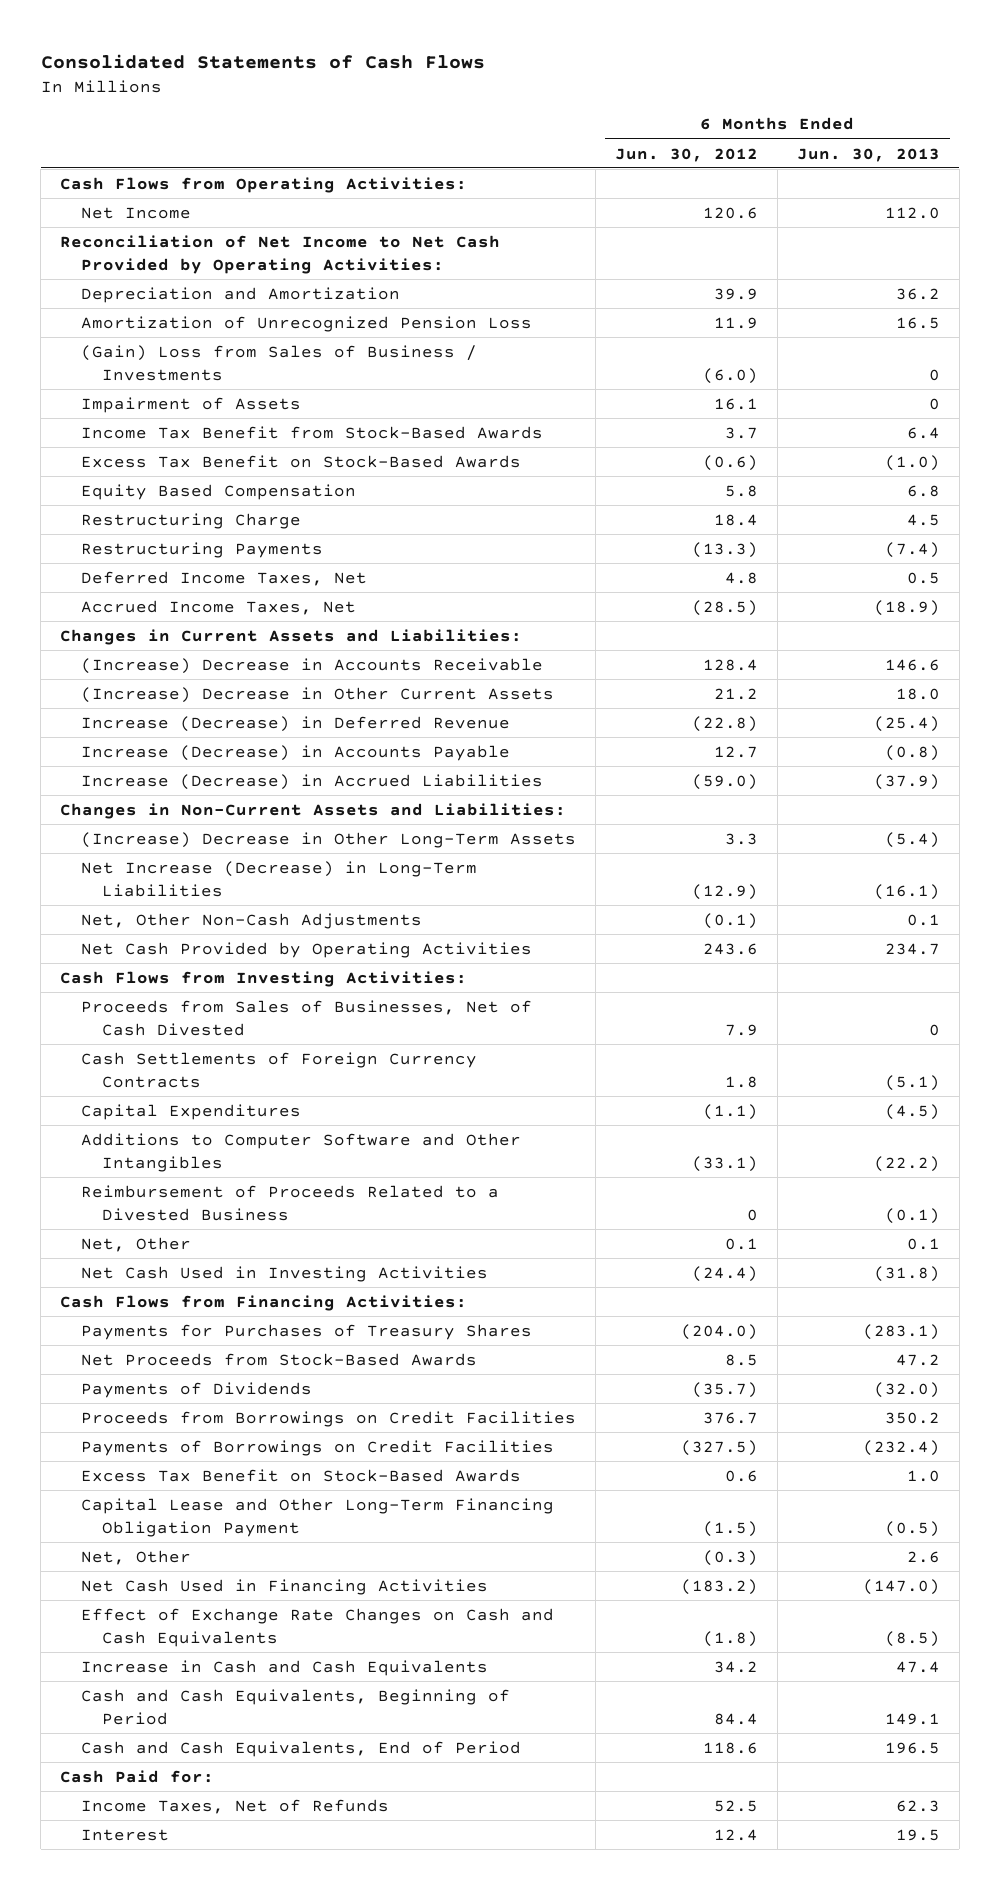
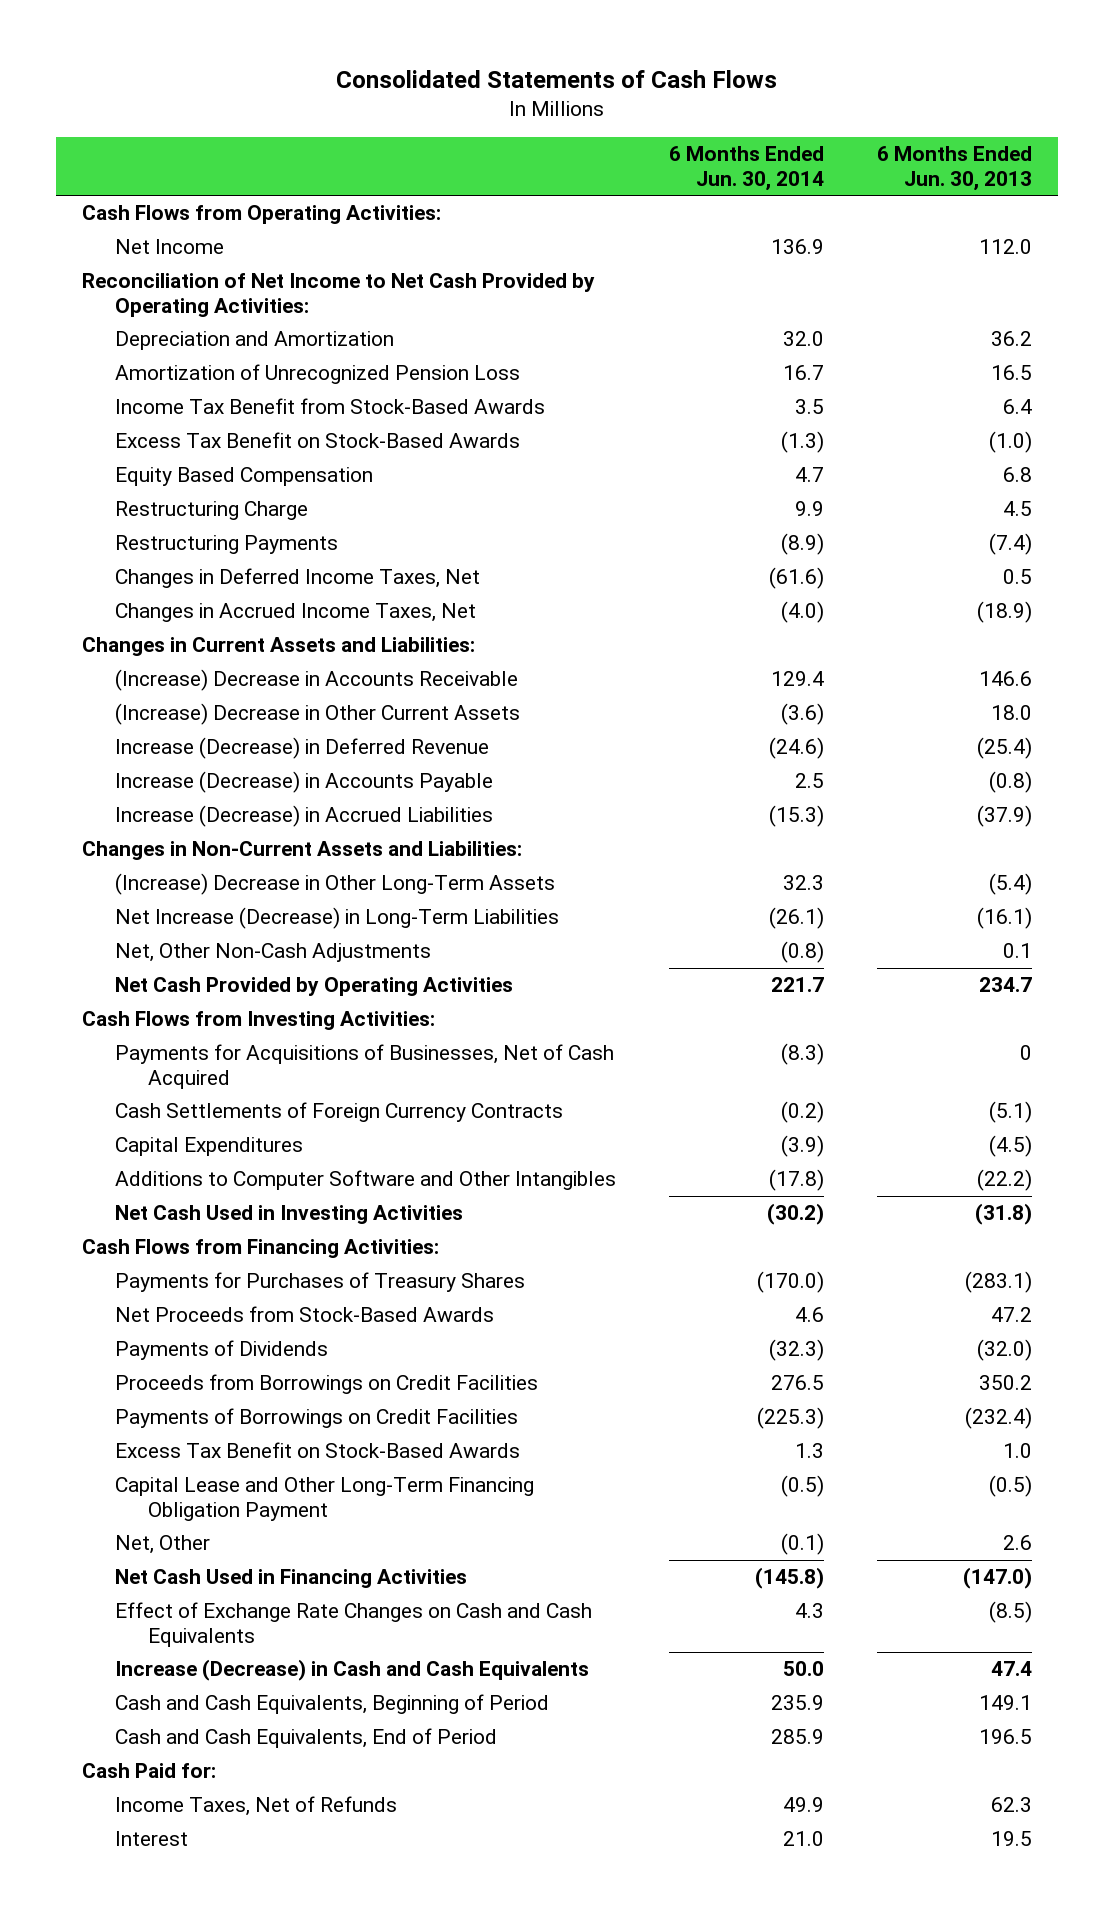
- | 6 Months Ended Jun. 30, 2012 | 6 Months Ended Jun. 30, 2013
+ | 6 Months Ended Jun. 30, 2014 | 6 Months Ended Jun. 30, 2013
- (Gain) Loss from Sales of Business / Investments | (6.0) | 0
- Impairment of Assets | 16.1 | 0
- Deferred Income Taxes, Net | 4.8 | 0.5
- Accrued Income Taxes, Net | (28.5) | (18.9)
+ Changes in Deferred Income Taxes, Net | (61.6) | 0.5
+ Changes in Accrued Income Taxes, Net | (4.0) | (18.9)
- Proceeds from Sales of Businesses, Net of Cash Divested | 7.9 | 0
+ Payments for Acquisitions of Businesses, Net of Cash Acquired | (8.3) | 0
- Reimbursement of Proceeds Related to a Divested Business | 0 | (0.1)
- Net, Other | 0.1 | 0.1
- Increase in Cash and Cash Equivalents | 34.2 | 47.4
+ Increase (Decrease) in Cash and Cash Equivalents | 50.0 | 47.4

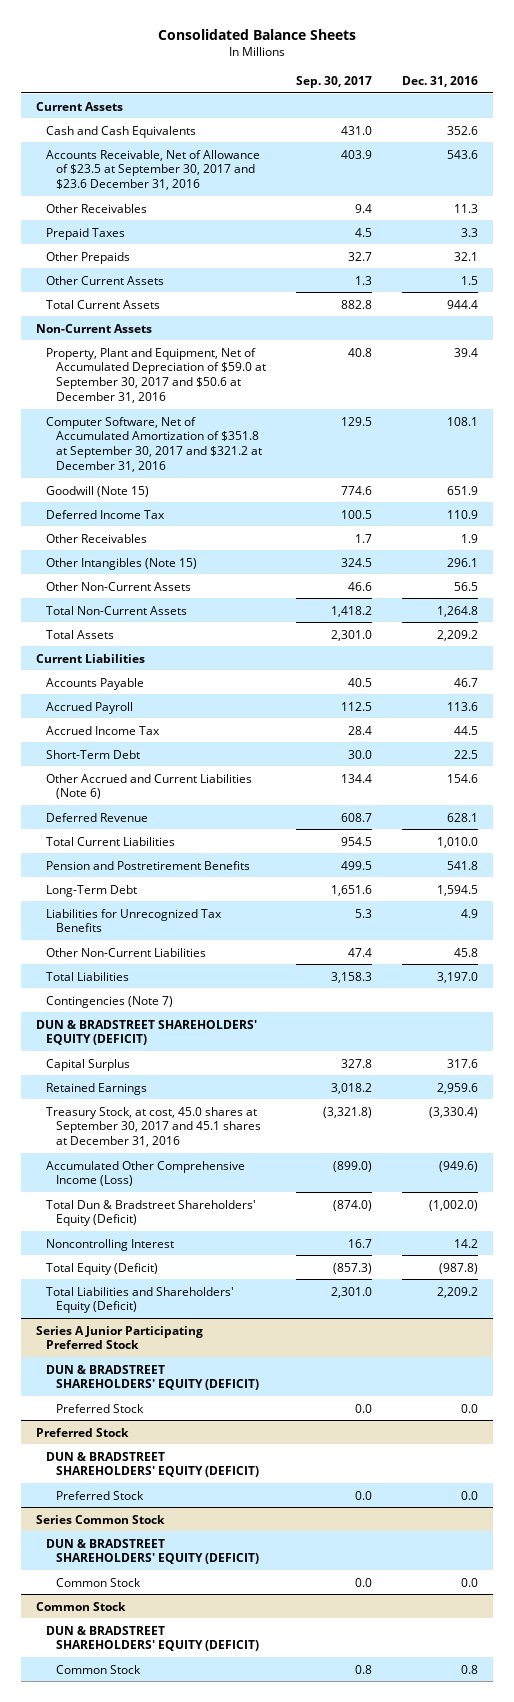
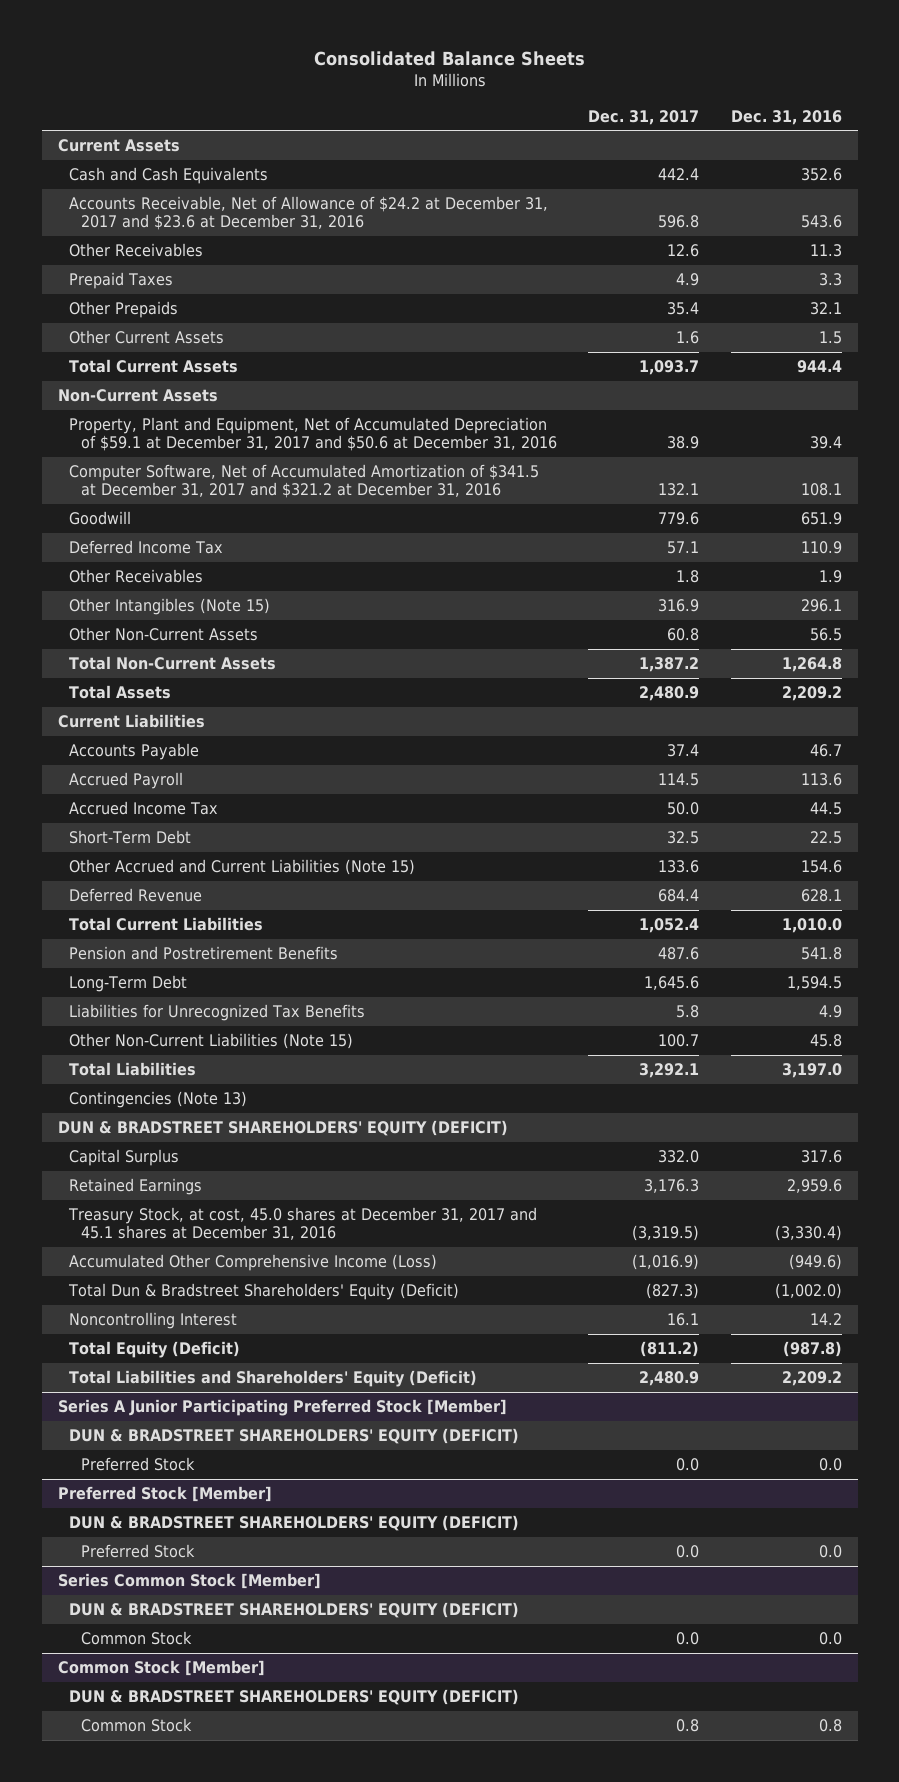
- | Sep. 30, 2017 | Dec. 31, 2016
+ | Dec. 31, 2017 | Dec. 31, 2016
- Accounts Receivable, Net of Allowance of $23.5 at September 30, 2017 and $23.6 December 31, 2016 | 403.9 | 543.6
+ Accounts Receivable, Net of Allowance of $24.2 at December 31, 2017 and $23.6 at December 31, 2016 | 596.8 | 543.6
- Property, Plant and Equipment, Net of Accumulated Depreciation of $59.0 at September 30, 2017 and $50.6 at December 31, 2016 | 40.8 | 39.4
- Computer Software, Net of Accumulated Amortization of $351.8 at September 30, 2017 and $321.2 at December 31, 2016 | 129.5 | 108.1
- Goodwill (Note 15) | 774.6 | 651.9
+ Property, Plant and Equipment, Net of Accumulated Depreciation of $59.1 at December 31, 2017 and $50.6 at December 31, 2016 | 38.9 | 39.4
+ Computer Software, Net of Accumulated Amortization of $341.5 at December 31, 2017 and $321.2 at December 31, 2016 | 132.1 | 108.1
+ Goodwill | 779.6 | 651.9
- Other Accrued and Current Liabilities (Note 6) | 134.4 | 154.6
+ Other Accrued and Current Liabilities (Note 15) | 133.6 | 154.6
- Other Non-Current Liabilities | 47.4 | 45.8
+ Other Non-Current Liabilities (Note 15) | 100.7 | 45.8
- Contingencies (Note 7)
+ Contingencies (Note 13)
- Treasury Stock, at cost, 45.0 shares at September 30, 2017 and 45.1 shares at December 31, 2016 | (3,321.8) | (3,330.4)
+ Treasury Stock, at cost, 45.0 shares at December 31, 2017 and 45.1 shares at December 31, 2016 | (3,319.5) | (3,330.4)
- Series A Junior Participating Preferred Stock
+ Series A Junior Participating Preferred Stock [Member]
- Preferred Stock
+ Preferred Stock [Member]
- Series Common Stock
+ Series Common Stock [Member]
- Common Stock
+ Common Stock [Member]

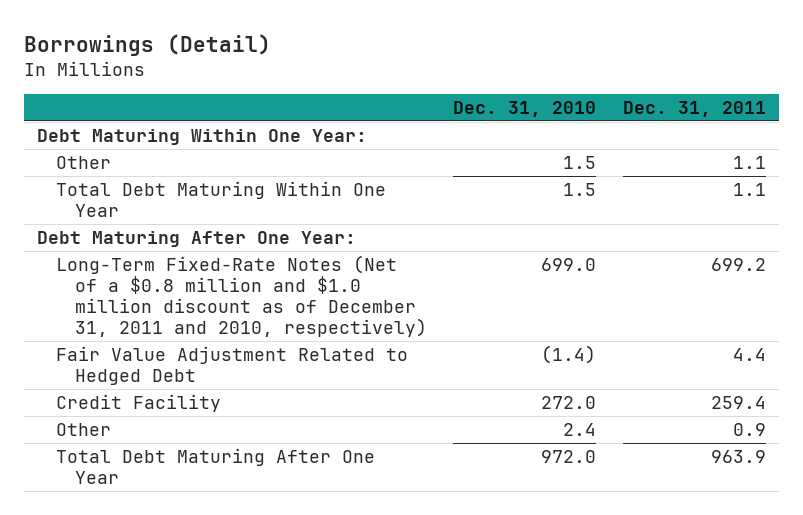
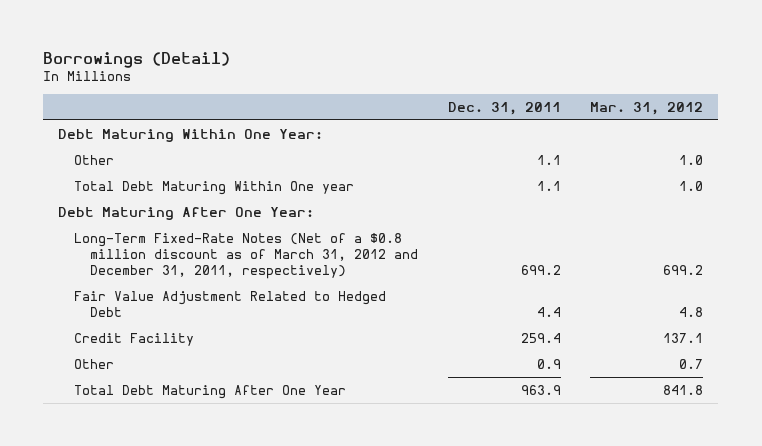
- | Dec. 31, 2010 | Dec. 31, 2011
+ | Dec. 31, 2011 | Mar. 31, 2012
- Total Debt Maturing Within One Year | 1.5 | 1.1
+ Total Debt Maturing Within One year | 1.1 | 1.0
- Long-Term Fixed-Rate Notes (Net of a $0.8 million and $1.0 million discount as of December 31, 2011 and 2010, respectively) | 699.0 | 699.2
+ Long-Term Fixed-Rate Notes (Net of a $0.8 million discount as of March 31, 2012 and December 31, 2011, respectively) | 699.2 | 699.2

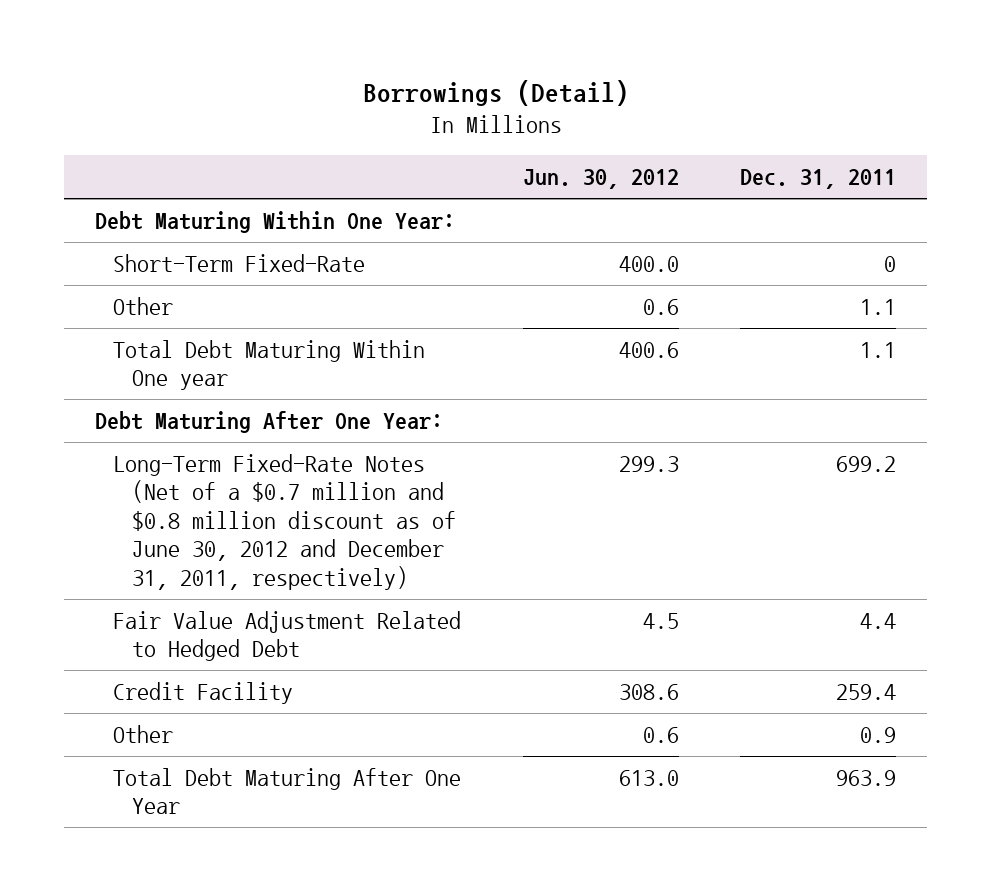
- | Dec. 31, 2011 | Mar. 31, 2012
+ | Jun. 30, 2012 | Dec. 31, 2011
+ Short-Term Fixed-Rate | 400.0 | 0
- Long-Term Fixed-Rate Notes (Net of a $0.8 million discount as of March 31, 2012 and December 31, 2011, respectively) | 699.2 | 699.2
+ Long-Term Fixed-Rate Notes (Net of a $0.7 million and $0.8 million discount as of June 30, 2012 and December 31, 2011, respectively) | 299.3 | 699.2

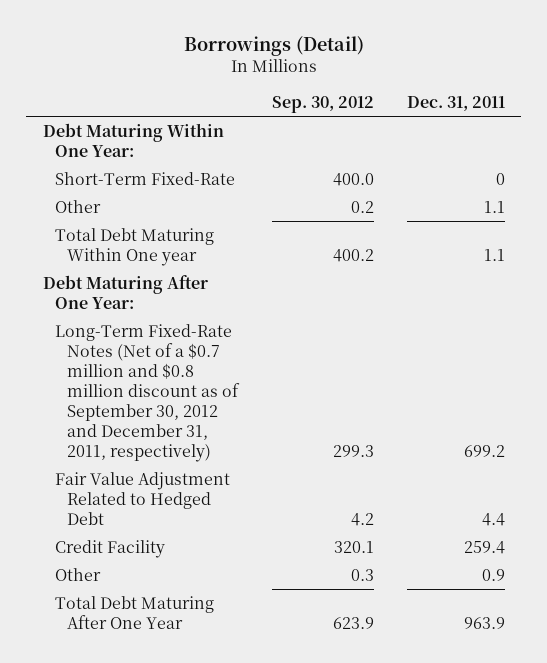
- | Jun. 30, 2012 | Dec. 31, 2011
+ | Sep. 30, 2012 | Dec. 31, 2011
- Long-Term Fixed-Rate Notes (Net of a $0.7 million and $0.8 million discount as of June 30, 2012 and December 31, 2011, respectively) | 299.3 | 699.2
+ Long-Term Fixed-Rate Notes (Net of a $0.7 million and $0.8 million discount as of September 30, 2012 and December 31, 2011, respectively) | 299.3 | 699.2

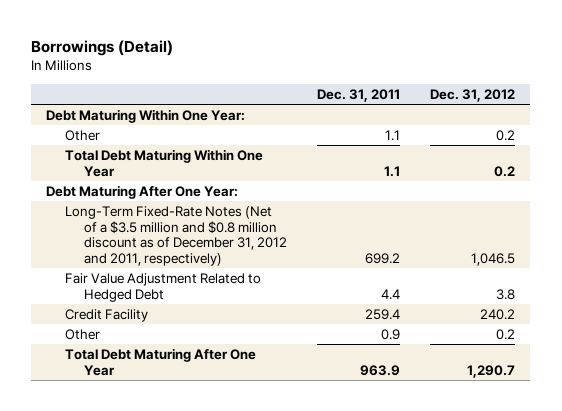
- | Sep. 30, 2012 | Dec. 31, 2011
+ | Dec. 31, 2011 | Dec. 31, 2012
- Short-Term Fixed-Rate | 400.0 | 0
- Total Debt Maturing Within One year | 400.2 | 1.1
+ Total Debt Maturing Within One Year | 1.1 | 0.2
- Long-Term Fixed-Rate Notes (Net of a $0.7 million and $0.8 million discount as of September 30, 2012 and December 31, 2011, respectively) | 299.3 | 699.2
+ Long-Term Fixed-Rate Notes (Net of a $3.5 million and $0.8 million discount as of December 31, 2012 and 2011, respectively) | 699.2 | 1,046.5

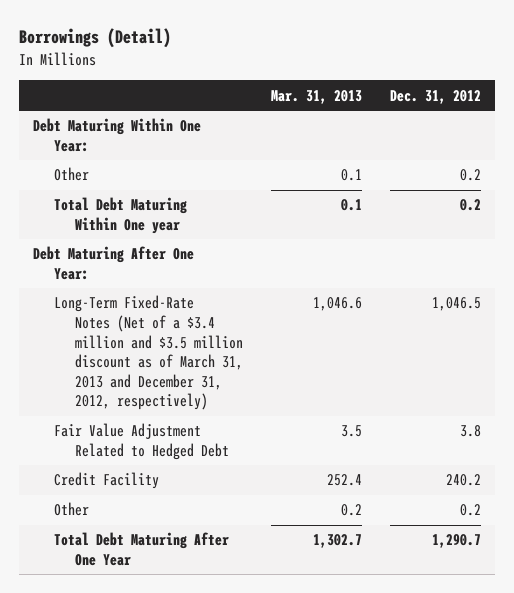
- | Dec. 31, 2011 | Dec. 31, 2012
+ | Mar. 31, 2013 | Dec. 31, 2012
- Total Debt Maturing Within One Year | 1.1 | 0.2
+ Total Debt Maturing Within One year | 0.1 | 0.2
- Long-Term Fixed-Rate Notes (Net of a $3.5 million and $0.8 million discount as of December 31, 2012 and 2011, respectively) | 699.2 | 1,046.5
+ Long-Term Fixed-Rate Notes (Net of a $3.4 million and $3.5 million discount as of March 31, 2013 and December 31, 2012, respectively) | 1,046.6 | 1,046.5

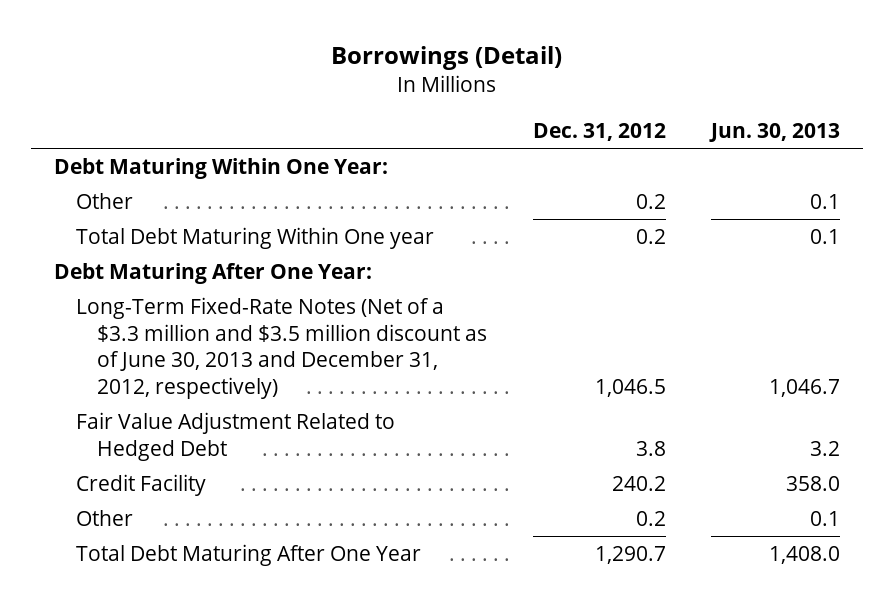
- | Mar. 31, 2013 | Dec. 31, 2012
+ | Dec. 31, 2012 | Jun. 30, 2013
- Long-Term Fixed-Rate Notes (Net of a $3.4 million and $3.5 million discount as of March 31, 2013 and December 31, 2012, respectively) | 1,046.6 | 1,046.5
+ Long-Term Fixed-Rate Notes (Net of a $3.3 million and $3.5 million discount as of June 30, 2013 and December 31, 2012, respectively) | 1,046.5 | 1,046.7

